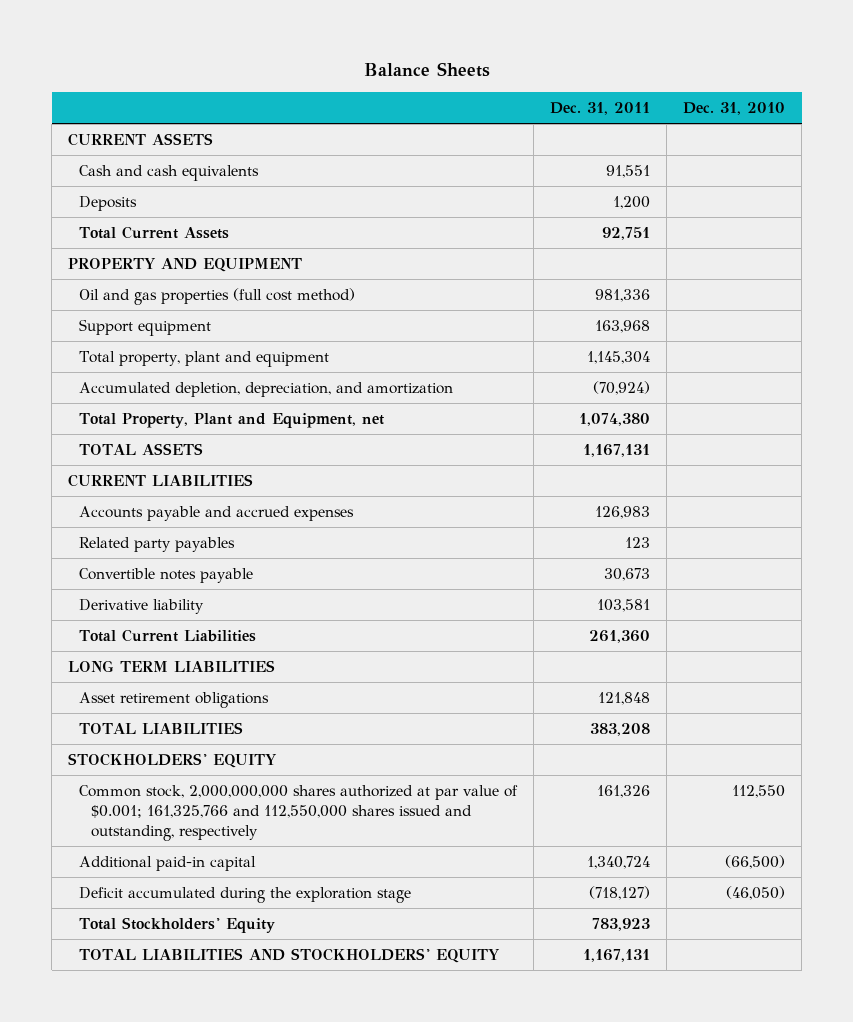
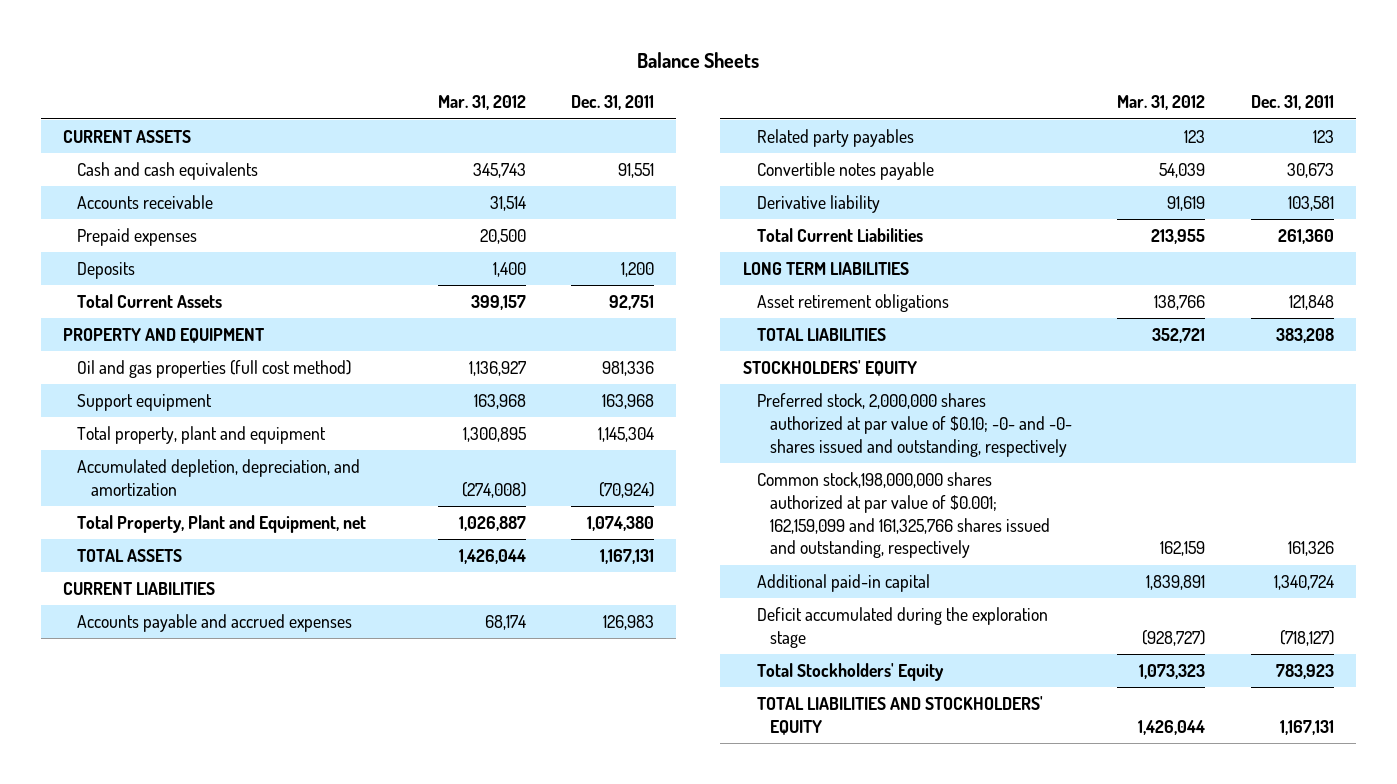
- | Dec. 31, 2011 | Dec. 31, 2010
+ | Mar. 31, 2012 | Dec. 31, 2011
+ Accounts receivable | 31,514 |
+ Prepaid expenses | 20,500 |
- Common stock, 2,000,000,000 shares authorized at par value of $0.001; 161,325,766 and 112,550,000 shares issued and outstanding, respectively | 161,326 | 112,550
+ Preferred stock, 2,000,000 shares authorized at par value of $0.10; -0- and -0- shares issued and outstanding, respectively
+ Common stock,198,000,000 shares authorized at par value of $0.001; 162,159,099 and 161,325,766 shares issued and outstanding, respectively | 162,159 | 161,326

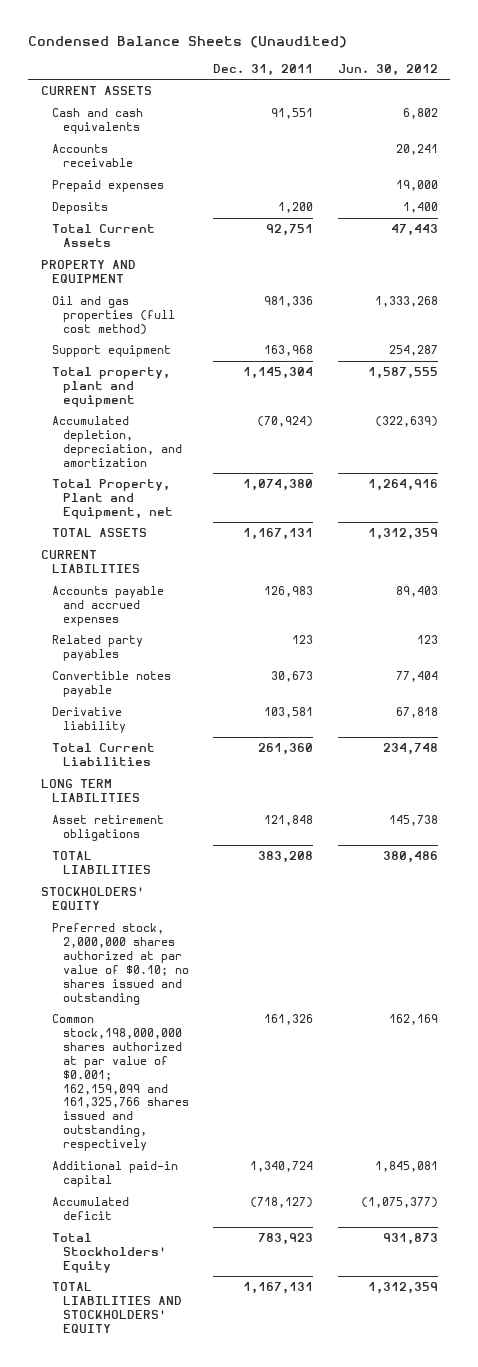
- Balance Sheets
+ Condensed Balance Sheets (Unaudited)
- | Mar. 31, 2012 | Dec. 31, 2011
+ | Dec. 31, 2011 | Jun. 30, 2012
- Preferred stock, 2,000,000 shares authorized at par value of $0.10; -0- and -0- shares issued and outstanding, respectively
+ Preferred stock, 2,000,000 shares authorized at par value of $0.10; no shares issued and outstanding
- Deficit accumulated during the exploration stage | (928,727) | (718,127)
+ Accumulated deficit | (718,127) | (1,075,377)

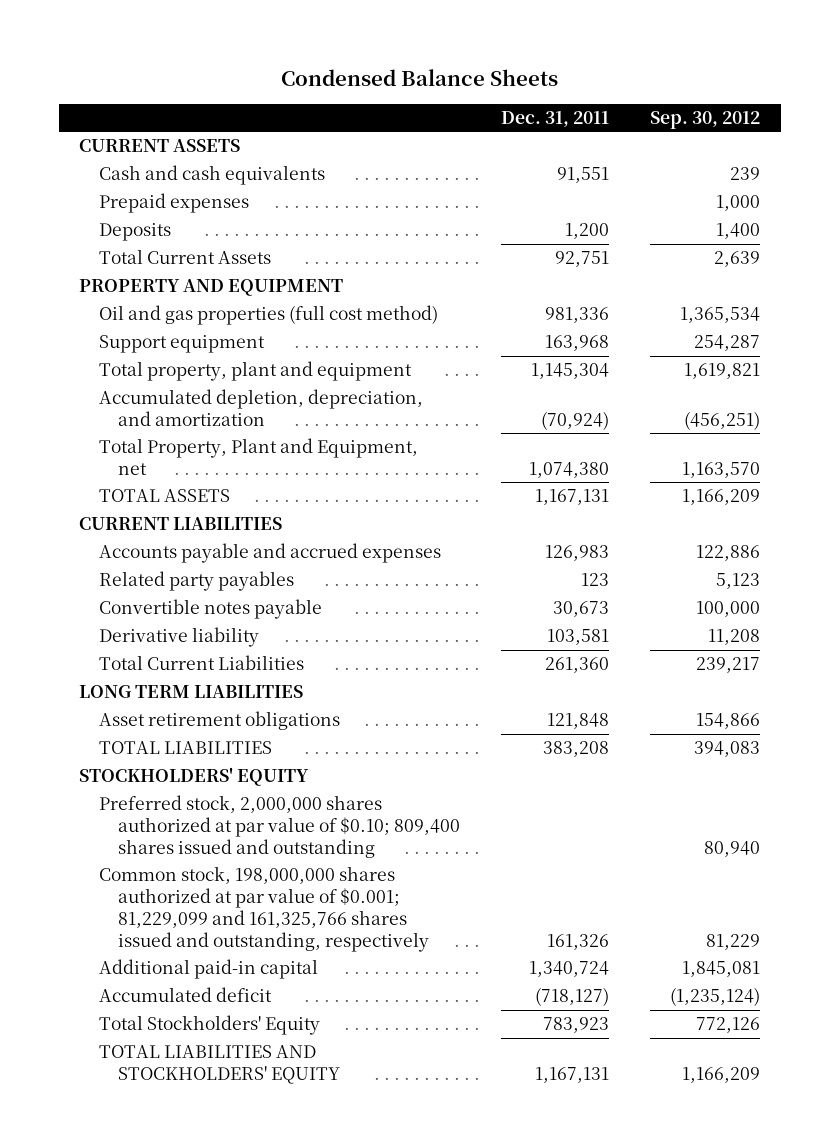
- Condensed Balance Sheets (Unaudited)
+ Condensed Balance Sheets
- | Dec. 31, 2011 | Jun. 30, 2012
+ | Dec. 31, 2011 | Sep. 30, 2012
- Accounts receivable | | 20,241
- Preferred stock, 2,000,000 shares authorized at par value of $0.10; no shares issued and outstanding
- Common stock,198,000,000 shares authorized at par value of $0.001; 162,159,099 and 161,325,766 shares issued and outstanding, respectively | 161,326 | 162,169
+ Preferred stock, 2,000,000 shares authorized at par value of $0.10; 809,400 shares issued and outstanding | | 80,940
+ Common stock, 198,000,000 shares authorized at par value of $0.001; 81,229,099 and 161,325,766 shares issued and outstanding, respectively | 161,326 | 81,229

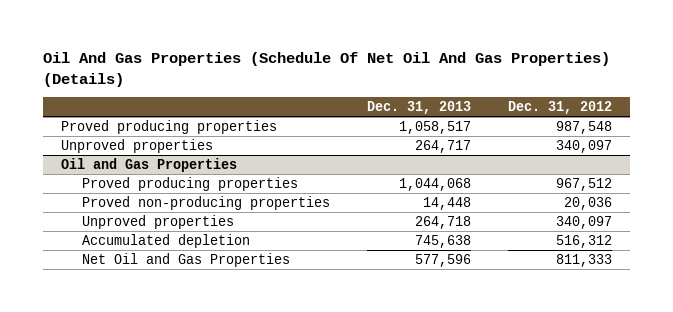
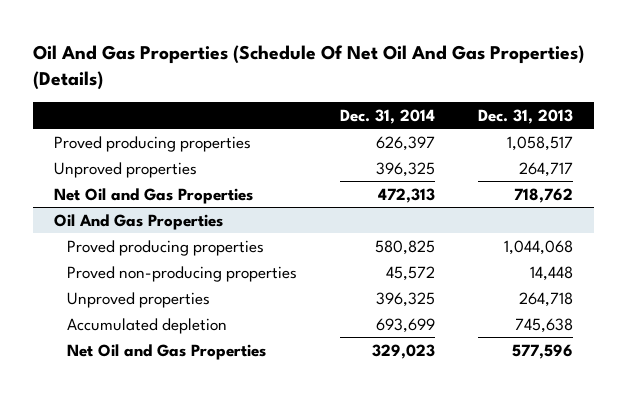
- | Dec. 31, 2013 | Dec. 31, 2012
+ | Dec. 31, 2014 | Dec. 31, 2013
- Oil and Gas Properties
+ Net Oil and Gas Properties | 472,313 | 718,762
+ Oil And Gas Properties

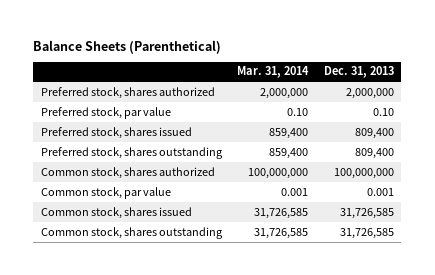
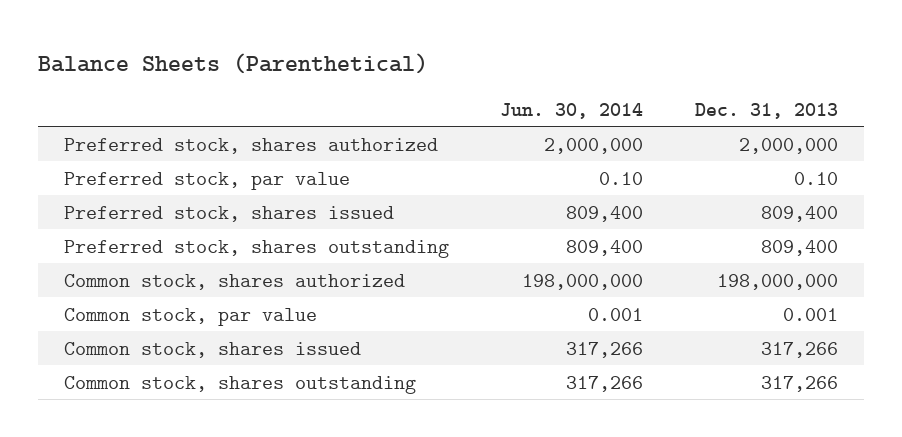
- | Mar. 31, 2014 | Dec. 31, 2013
+ | Jun. 30, 2014 | Dec. 31, 2013
- Common stock, shares authorized | 100,000,000 | 100,000,000
+ Common stock, shares authorized | 198,000,000 | 198,000,000
- Common stock, shares issued | 31,726,585 | 31,726,585
- Common stock, shares outstanding | 31,726,585 | 31,726,585
+ Common stock, shares issued | 317,266 | 317,266
+ Common stock, shares outstanding | 317,266 | 317,266

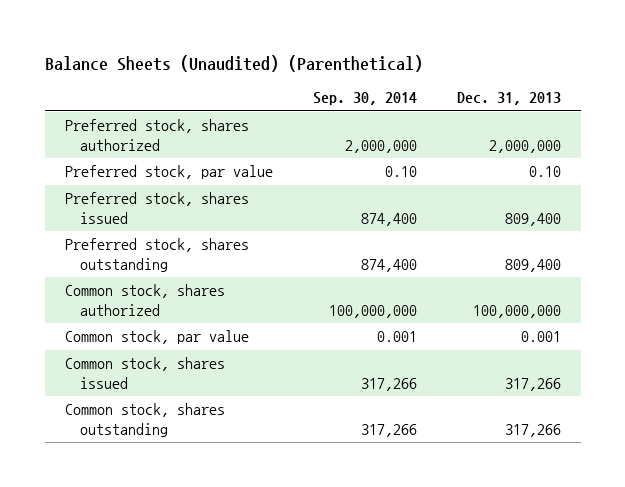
- Balance Sheets (Parenthetical)
+ Balance Sheets (Unaudited) (Parenthetical)
- | Jun. 30, 2014 | Dec. 31, 2013
+ | Sep. 30, 2014 | Dec. 31, 2013
- Common stock, shares authorized | 198,000,000 | 198,000,000
+ Common stock, shares authorized | 100,000,000 | 100,000,000

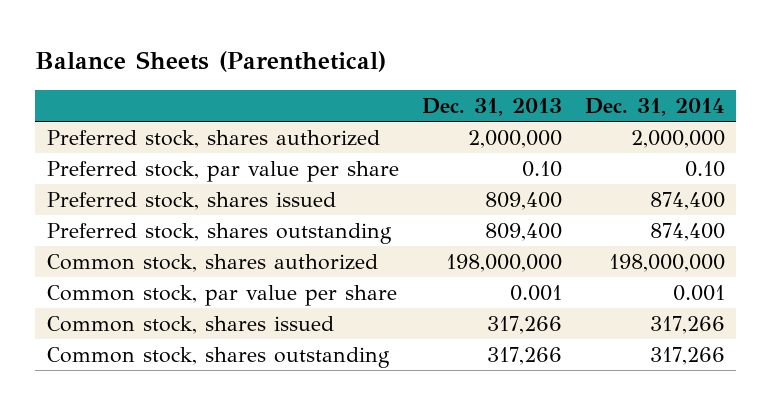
- Balance Sheets (Unaudited) (Parenthetical)
+ Balance Sheets (Parenthetical)
- | Sep. 30, 2014 | Dec. 31, 2013
+ | Dec. 31, 2013 | Dec. 31, 2014
- Preferred stock, par value | 0.10 | 0.10
+ Preferred stock, par value per share | 0.10 | 0.10
- Common stock, shares authorized | 100,000,000 | 100,000,000
- Common stock, par value | 0.001 | 0.001
+ Common stock, shares authorized | 198,000,000 | 198,000,000
+ Common stock, par value per share | 0.001 | 0.001

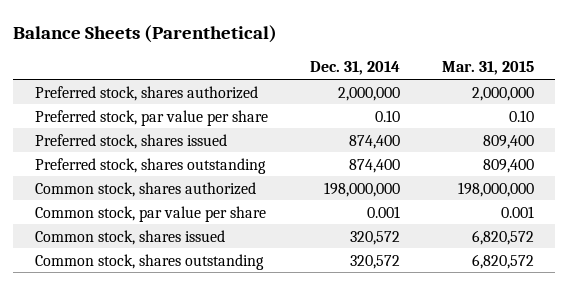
- | Dec. 31, 2013 | Dec. 31, 2014
+ | Dec. 31, 2014 | Mar. 31, 2015
- Common stock, shares issued | 317,266 | 317,266
- Common stock, shares outstanding | 317,266 | 317,266
+ Common stock, shares issued | 320,572 | 6,820,572
+ Common stock, shares outstanding | 320,572 | 6,820,572

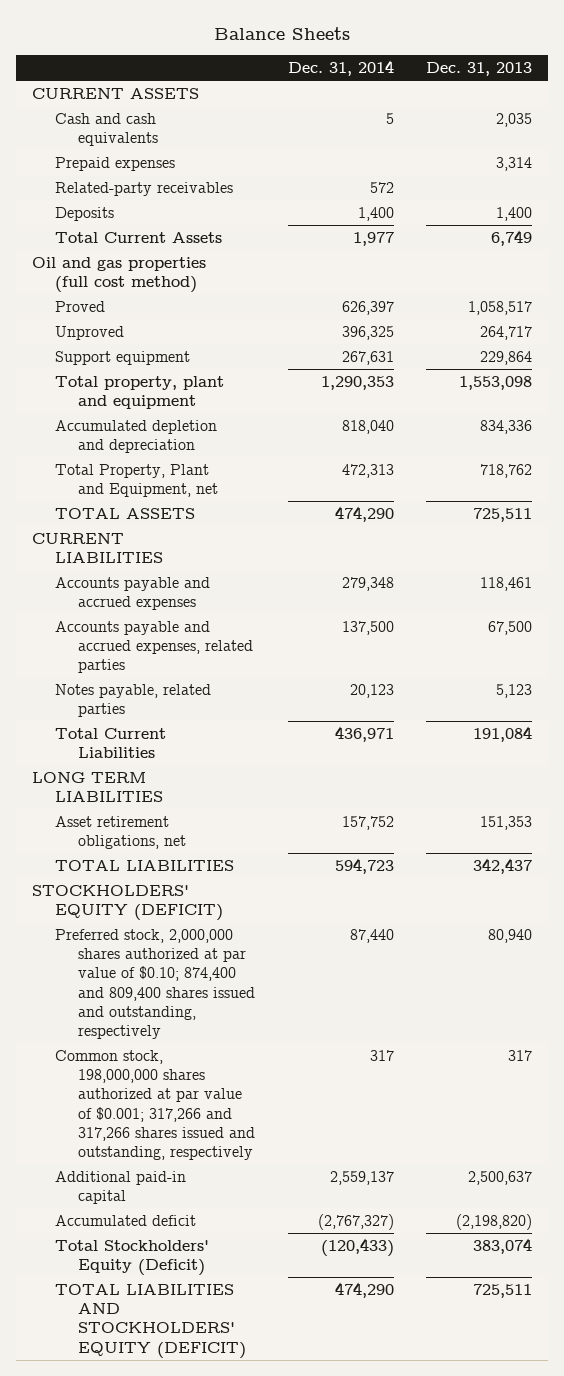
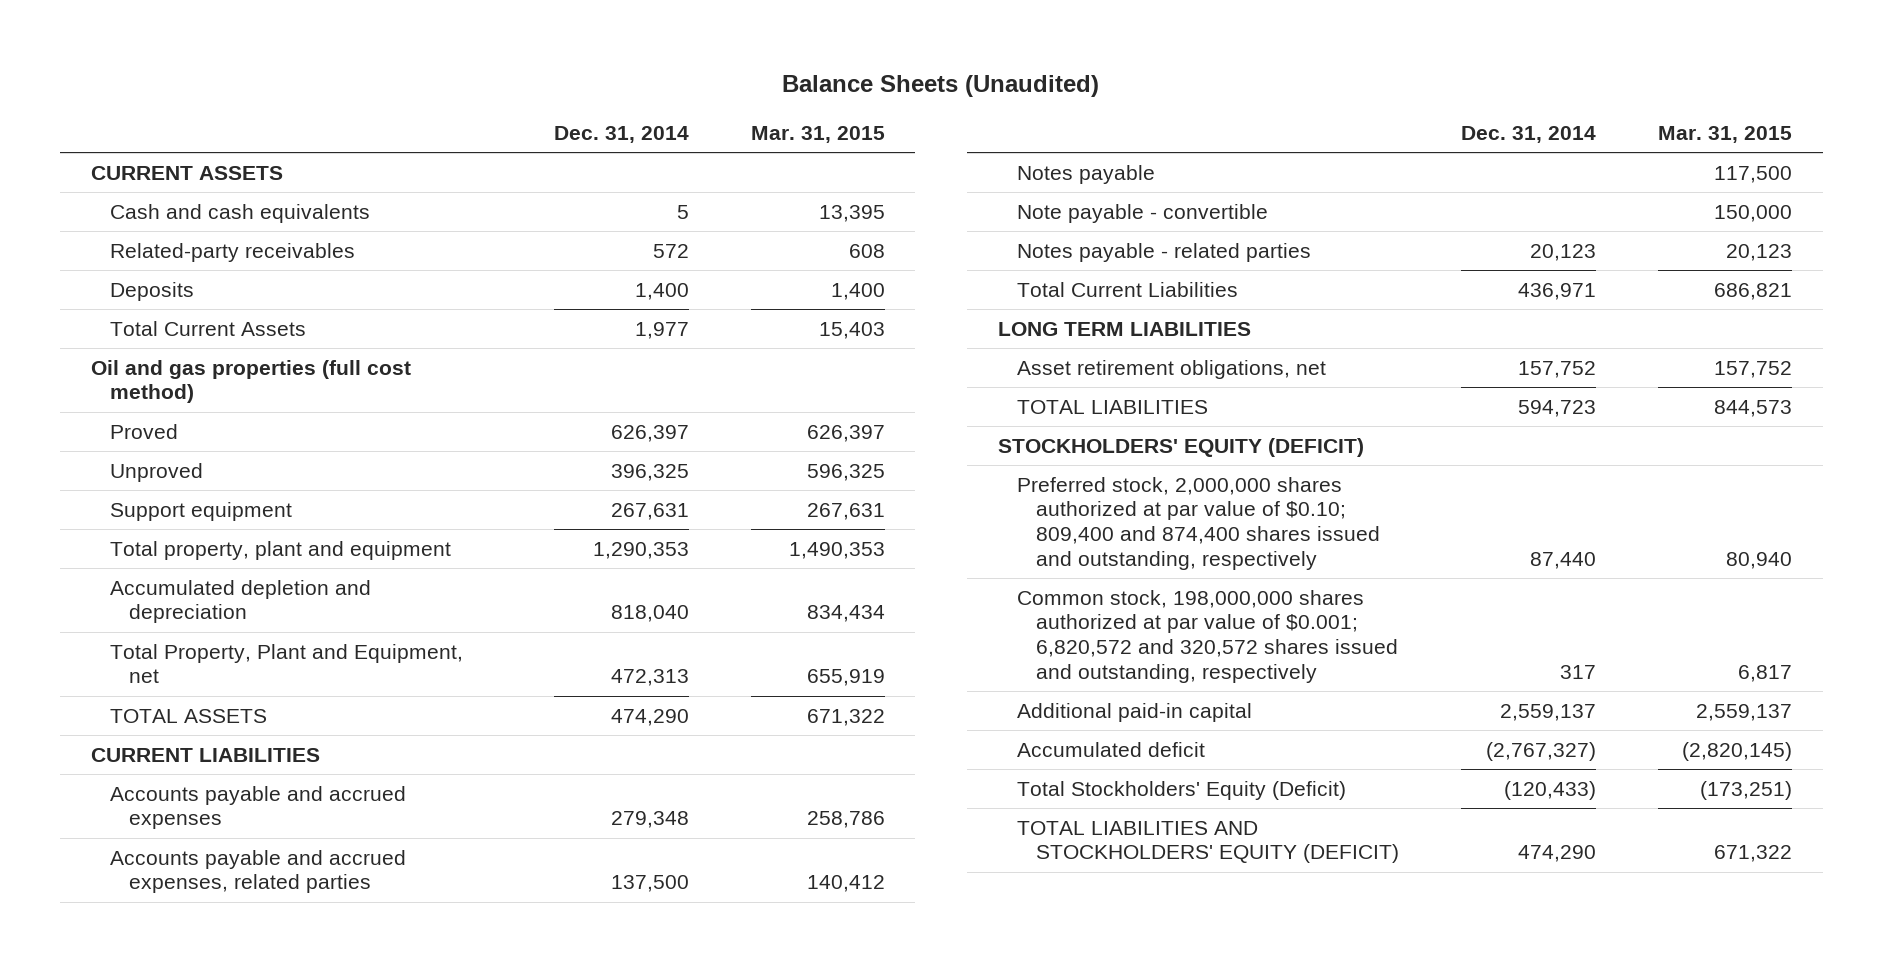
- Balance Sheets
+ Balance Sheets (Unaudited)
- | Dec. 31, 2014 | Dec. 31, 2013
+ | Dec. 31, 2014 | Mar. 31, 2015
- Prepaid expenses | | 3,314
- Notes payable, related parties | 20,123 | 5,123
+ Notes payable | | 117,500
+ Note payable - convertible | | 150,000
+ Notes payable - related parties | 20,123 | 20,123
- Preferred stock, 2,000,000 shares authorized at par value of $0.10; 874,400 and 809,400 shares issued and outstanding, respectively | 87,440 | 80,940
- Common stock, 198,000,000 shares authorized at par value of $0.001; 317,266 and 317,266 shares issued and outstanding, respectively | 317 | 317
+ Preferred stock, 2,000,000 shares authorized at par value of $0.10; 809,400 and 874,400 shares issued and outstanding, respectively | 87,440 | 80,940
+ Common stock, 198,000,000 shares authorized at par value of $0.001; 6,820,572 and 320,572 shares issued and outstanding, respectively | 317 | 6,817

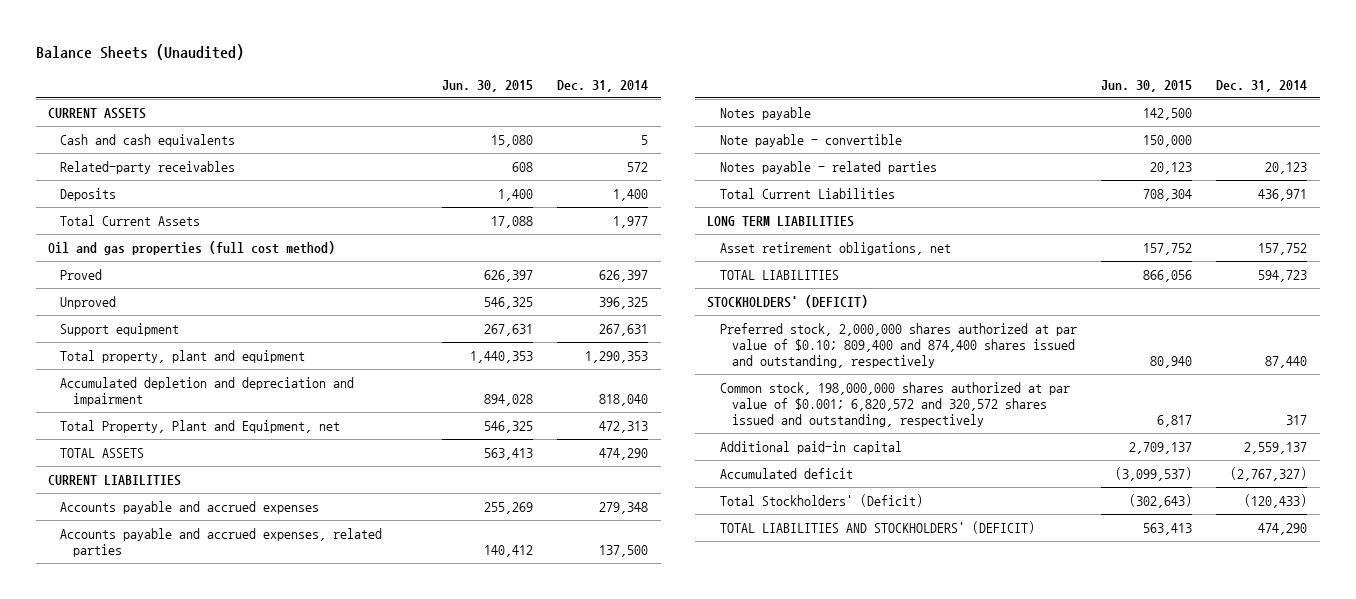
- | Dec. 31, 2014 | Mar. 31, 2015
+ | Jun. 30, 2015 | Dec. 31, 2014
- Accumulated depletion and depreciation | 818,040 | 834,434
+ Accumulated depletion and depreciation and impairment | 894,028 | 818,040
- STOCKHOLDERS' EQUITY (DEFICIT)
+ STOCKHOLDERS' (DEFICIT)
- Total Stockholders' Equity (Deficit) | (120,433) | (173,251)
- TOTAL LIABILITIES AND STOCKHOLDERS' EQUITY (DEFICIT) | 474,290 | 671,322
+ Total Stockholders' (Deficit) | (302,643) | (120,433)
+ TOTAL LIABILITIES AND STOCKHOLDERS' (DEFICIT) | 563,413 | 474,290

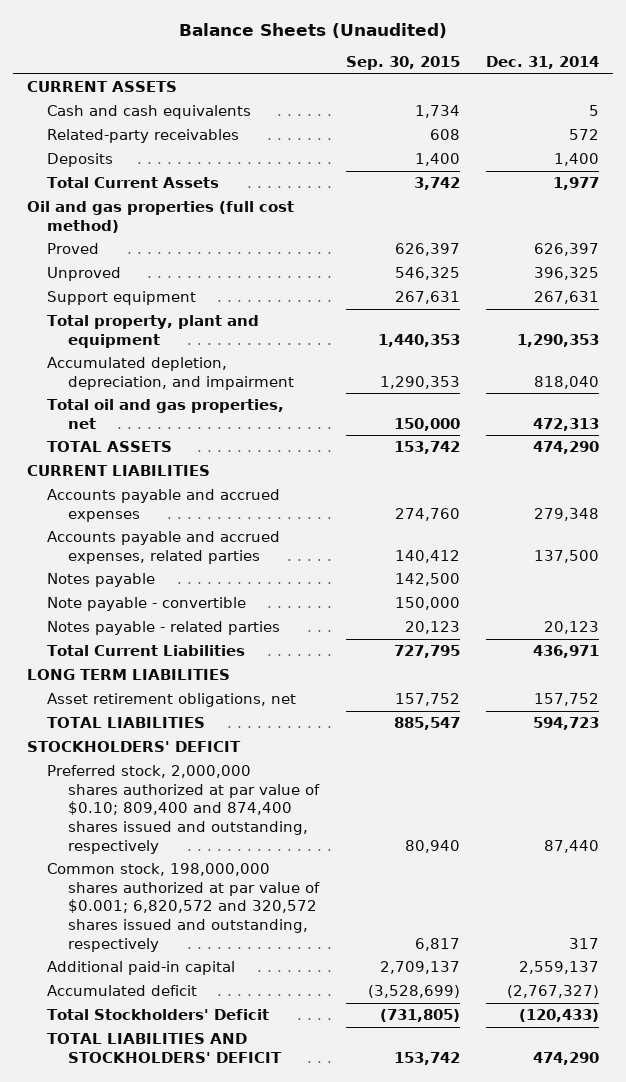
- | Jun. 30, 2015 | Dec. 31, 2014
+ | Sep. 30, 2015 | Dec. 31, 2014
- Accumulated depletion and depreciation and impairment | 894,028 | 818,040
- Total Property, Plant and Equipment, net | 546,325 | 472,313
+ Accumulated depletion, depreciation, and impairment | 1,290,353 | 818,040
+ Total oil and gas properties, net | 150,000 | 472,313
- STOCKHOLDERS' (DEFICIT)
+ STOCKHOLDERS' DEFICIT
- Total Stockholders' (Deficit) | (302,643) | (120,433)
- TOTAL LIABILITIES AND STOCKHOLDERS' (DEFICIT) | 563,413 | 474,290
+ Total Stockholders' Deficit | (731,805) | (120,433)
+ TOTAL LIABILITIES AND STOCKHOLDERS' DEFICIT | 153,742 | 474,290

